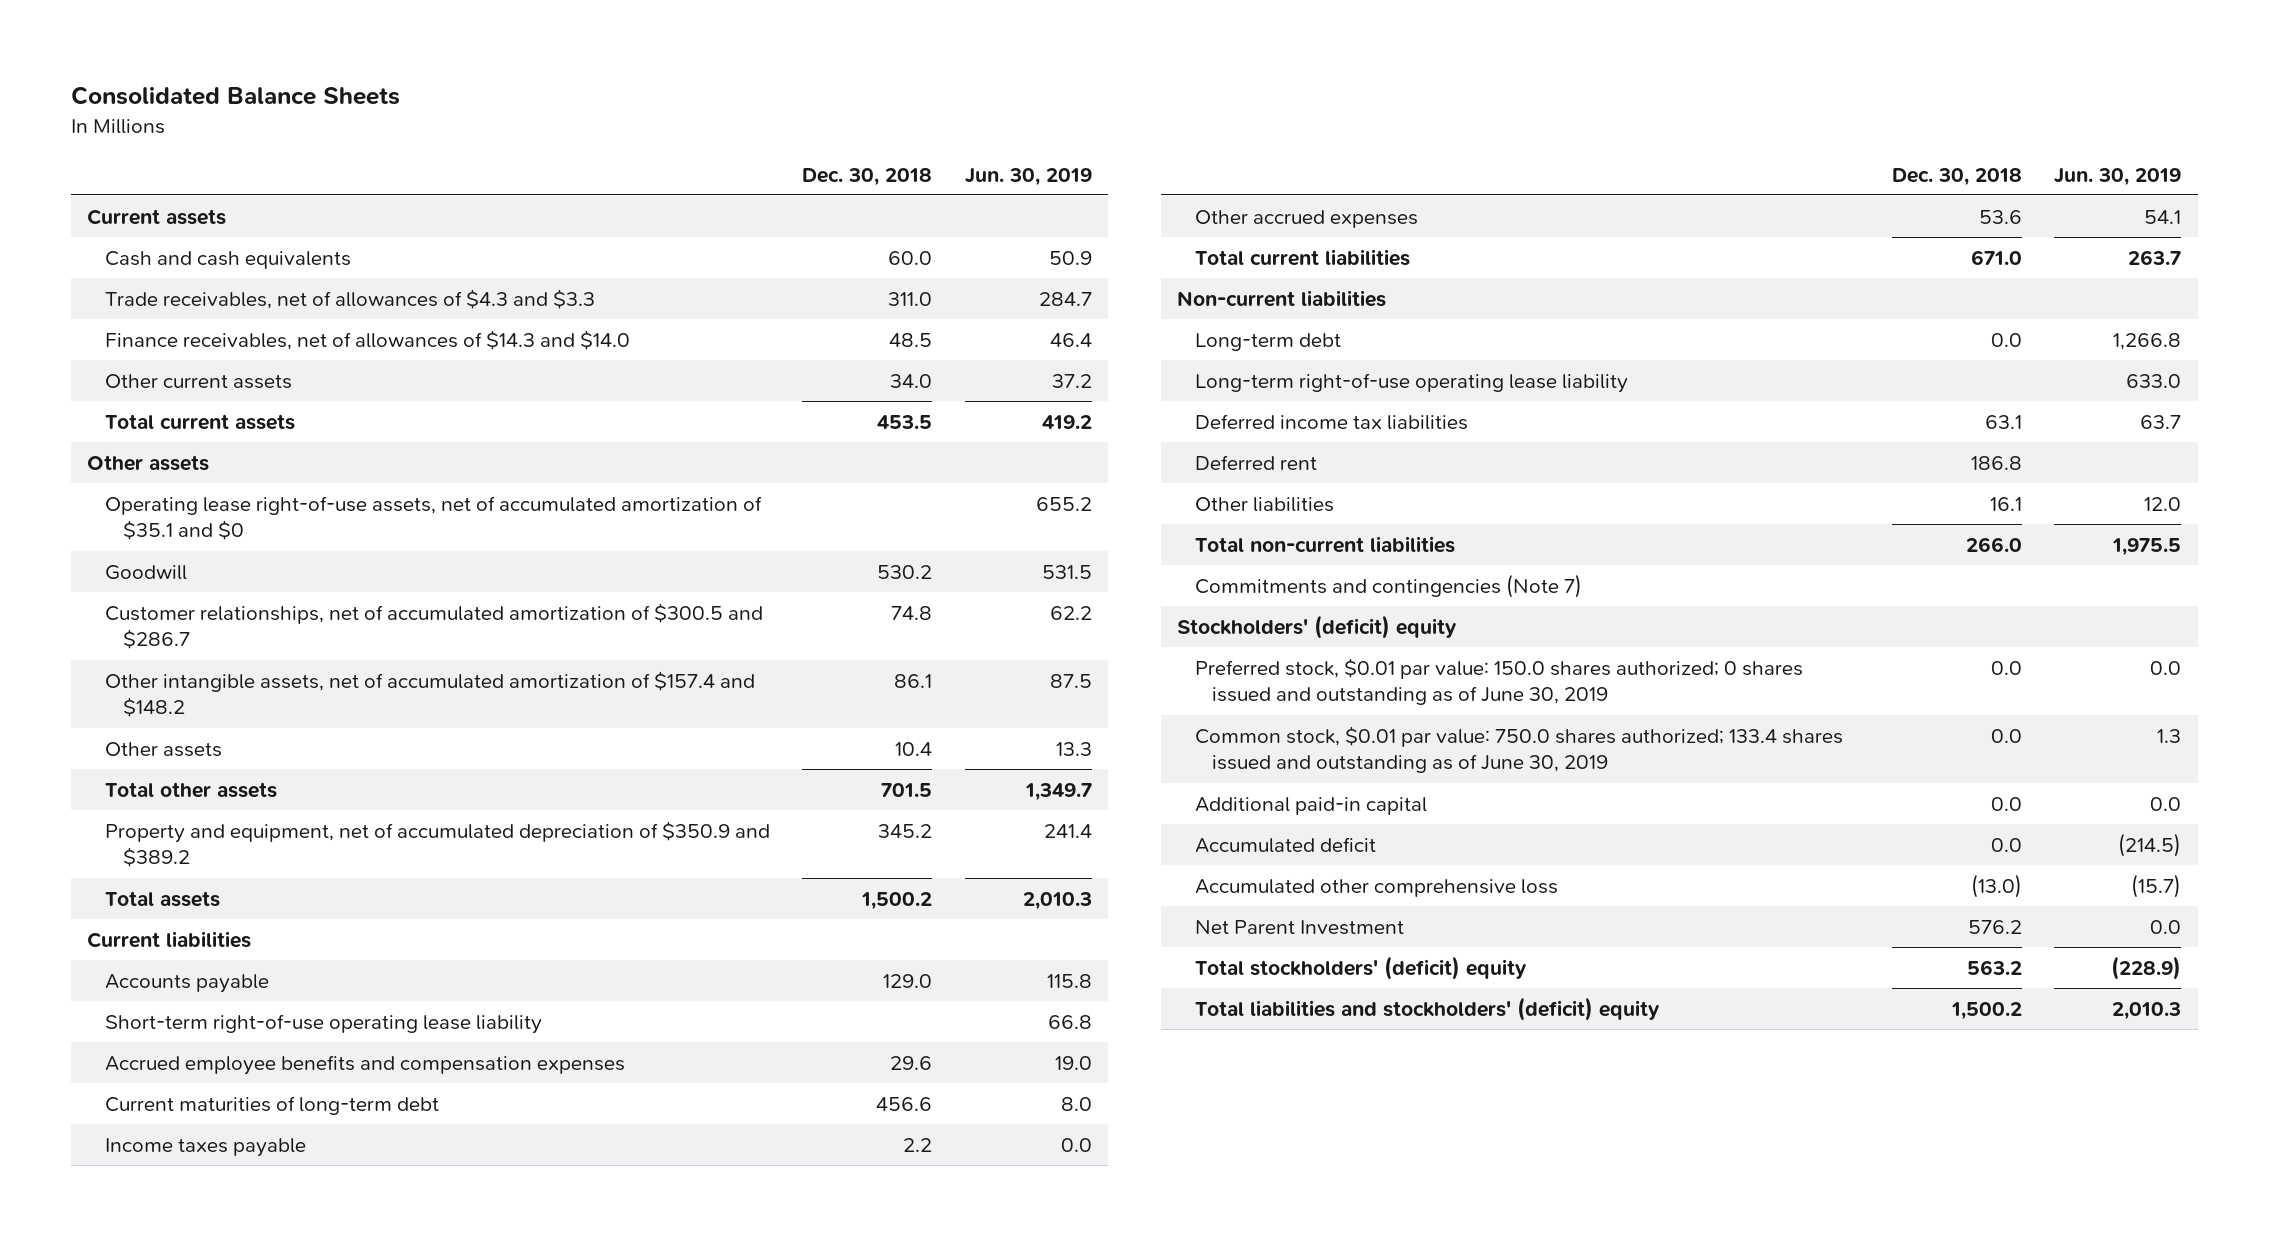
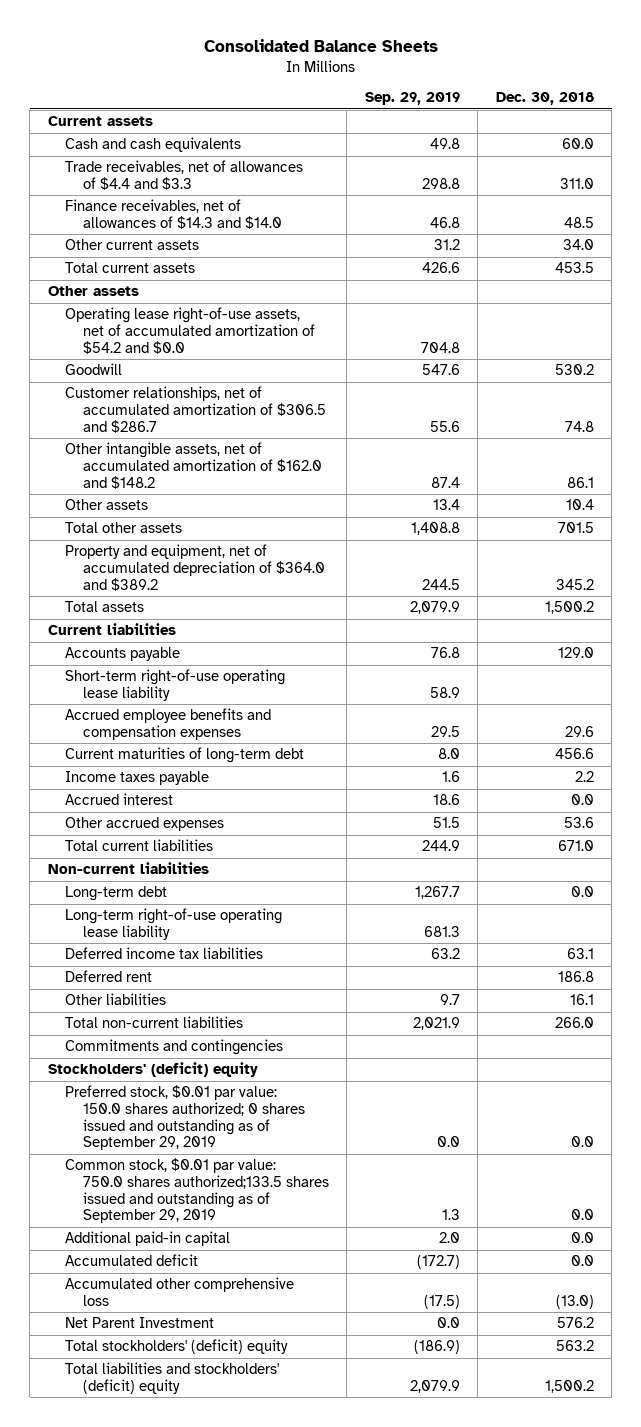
- | Dec. 30, 2018 | Jun. 30, 2019
+ | Sep. 29, 2019 | Dec. 30, 2018
- Trade receivables, net of allowances of $4.3 and $3.3 | 311.0 | 284.7
+ Trade receivables, net of allowances of $4.4 and $3.3 | 298.8 | 311.0
- Operating lease right-of-use assets, net of accumulated amortization of $35.1 and $0 | | 655.2
+ Operating lease right-of-use assets, net of accumulated amortization of $54.2 and $0.0 | 704.8 |
- Customer relationships, net of accumulated amortization of $300.5 and $286.7 | 74.8 | 62.2
- Other intangible assets, net of accumulated amortization of $157.4 and $148.2 | 86.1 | 87.5
+ Customer relationships, net of accumulated amortization of $306.5 and $286.7 | 55.6 | 74.8
+ Other intangible assets, net of accumulated amortization of $162.0 and $148.2 | 87.4 | 86.1
- Property and equipment, net of accumulated depreciation of $350.9 and $389.2 | 345.2 | 241.4
+ Property and equipment, net of accumulated depreciation of $364.0 and $389.2 | 244.5 | 345.2
+ Accrued interest | 18.6 | 0.0
- Commitments and contingencies (Note 7)
+ Commitments and contingencies
- Preferred stock, $0.01 par value: 150.0 shares authorized; 0 shares issued and outstanding as of June 30, 2019 | 0.0 | 0.0
- Common stock, $0.01 par value: 750.0 shares authorized; 133.4 shares issued and outstanding as of June 30, 2019 | 0.0 | 1.3
+ Preferred stock, $0.01 par value: 150.0 shares authorized; 0 shares issued and outstanding as of September 29, 2019 | 0.0 | 0.0
+ Common stock, $0.01 par value: 750.0 shares authorized;133.5 shares issued and outstanding as of September 29, 2019 | 1.3 | 0.0

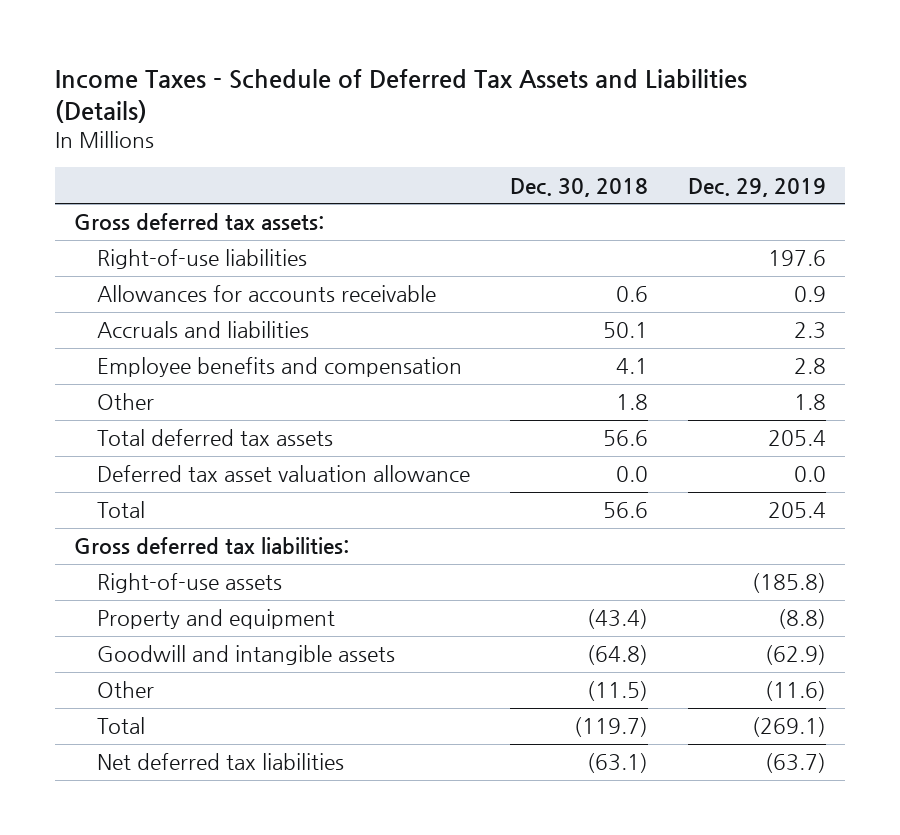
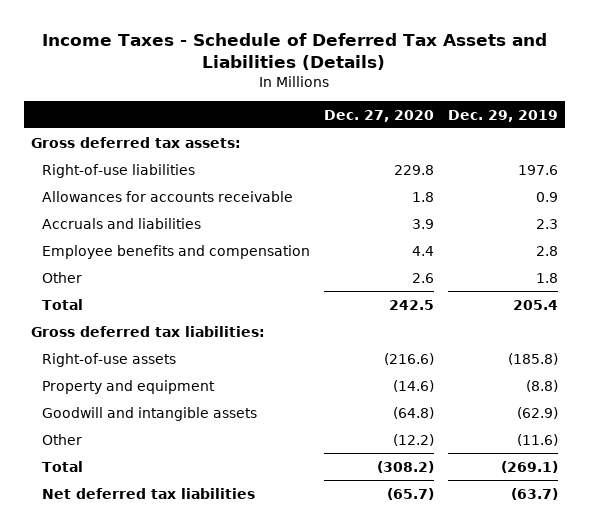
- | Dec. 30, 2018 | Dec. 29, 2019
+ | Dec. 27, 2020 | Dec. 29, 2019
- Total deferred tax assets | 56.6 | 205.4
- Deferred tax asset valuation allowance | 0.0 | 0.0

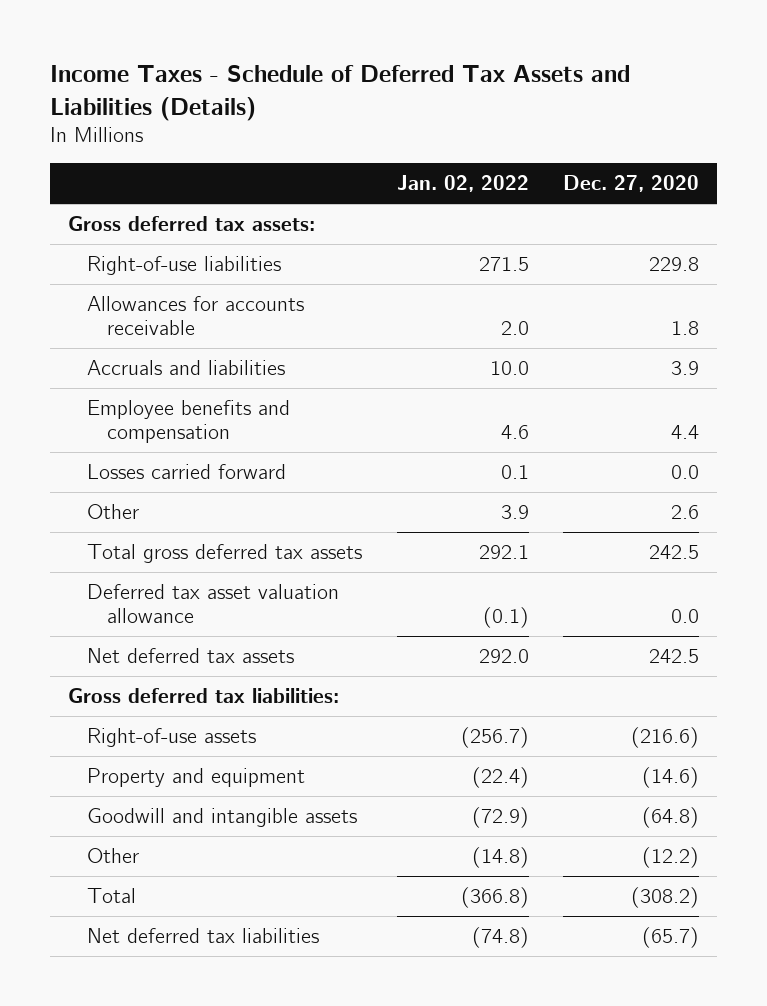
- | Dec. 27, 2020 | Dec. 29, 2019
+ | Jan. 02, 2022 | Dec. 27, 2020
+ Losses carried forward | 0.1 | 0.0
- Total | 242.5 | 205.4
+ Total gross deferred tax assets | 292.1 | 242.5
+ Deferred tax asset valuation allowance | (0.1) | 0.0
+ Net deferred tax assets | 292.0 | 242.5

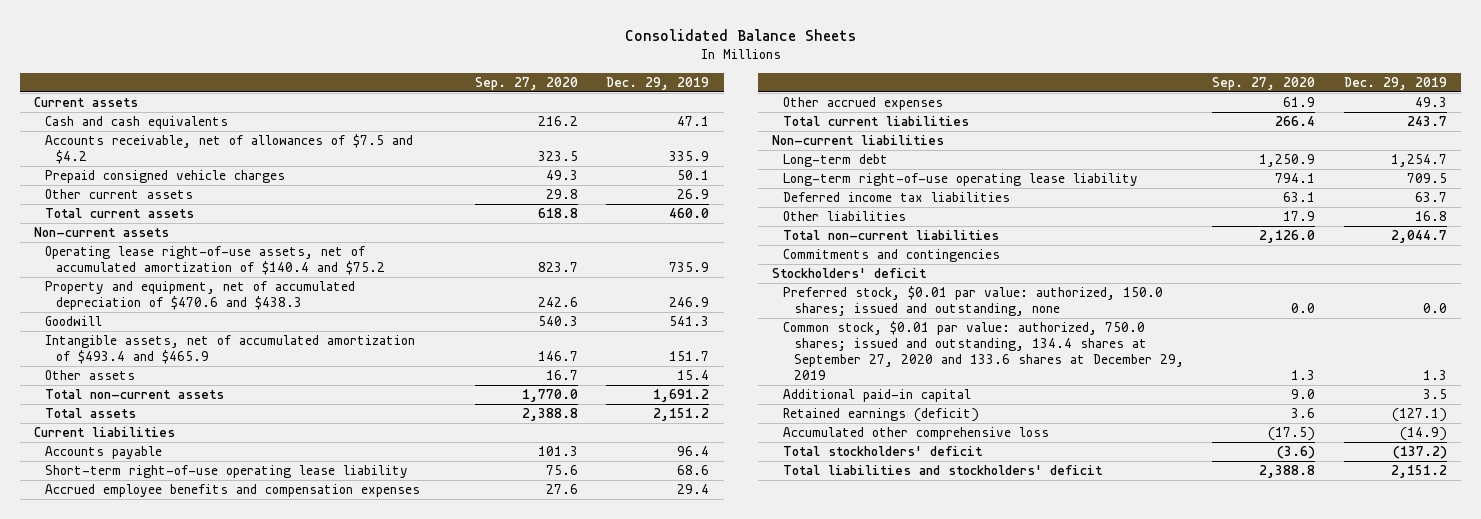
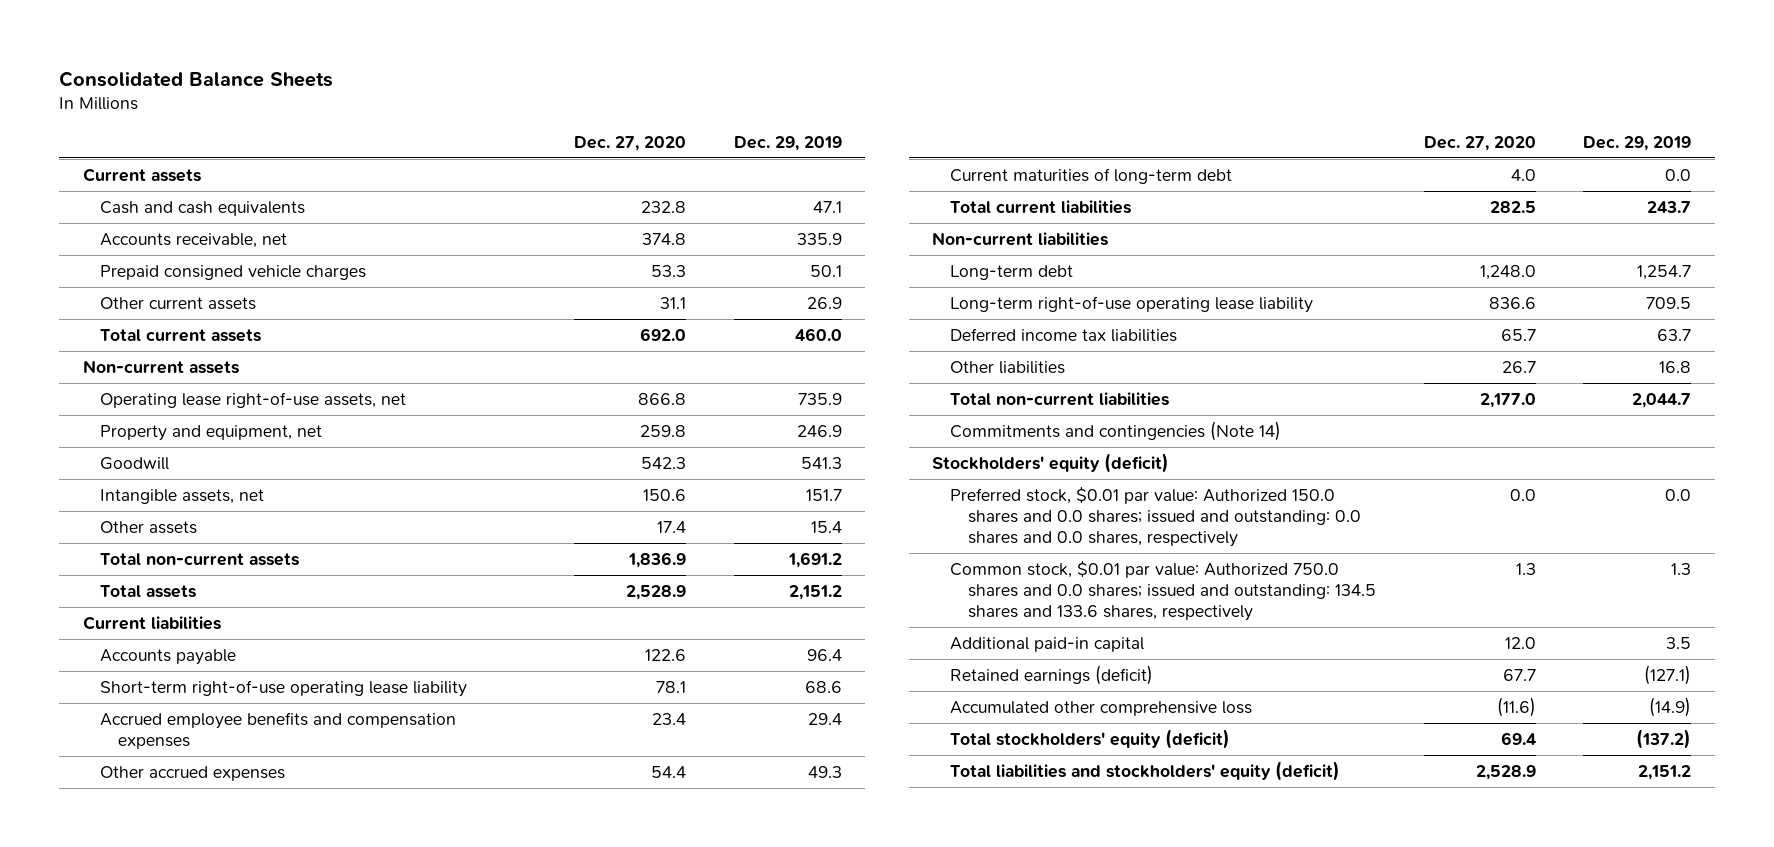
- | Sep. 27, 2020 | Dec. 29, 2019
+ | Dec. 27, 2020 | Dec. 29, 2019
- Accounts receivable, net of allowances of $7.5 and $4.2 | 323.5 | 335.9
+ Accounts receivable, net | 374.8 | 335.9
- Operating lease right-of-use assets, net of accumulated amortization of $140.4 and $75.2 | 823.7 | 735.9
- Property and equipment, net of accumulated depreciation of $470.6 and $438.3 | 242.6 | 246.9
+ Operating lease right-of-use assets, net | 866.8 | 735.9
+ Property and equipment, net | 259.8 | 246.9
- Intangible assets, net of accumulated amortization of $493.4 and $465.9 | 146.7 | 151.7
+ Intangible assets, net | 150.6 | 151.7
+ Current maturities of long-term debt | 4.0 | 0.0
- Commitments and contingencies
- Stockholders' deficit
- Preferred stock, $0.01 par value: authorized, 150.0 shares; issued and outstanding, none | 0.0 | 0.0
- Common stock, $0.01 par value: authorized, 750.0 shares; issued and outstanding, 134.4 shares at September 27, 2020 and 133.6 shares at December 29, 2019 | 1.3 | 1.3
+ Commitments and contingencies (Note 14)
+ Stockholders' equity (deficit)
+ Preferred stock, $0.01 par value: Authorized 150.0 shares and 0.0 shares; issued and outstanding: 0.0 shares and 0.0 shares, respectively | 0.0 | 0.0
+ Common stock, $0.01 par value: Authorized 750.0 shares and 0.0 shares; issued and outstanding: 134.5 shares and 133.6 shares, respectively | 1.3 | 1.3
- Total stockholders' deficit | (3.6) | (137.2)
- Total liabilities and stockholders' deficit | 2,388.8 | 2,151.2
+ Total stockholders' equity (deficit) | 69.4 | (137.2)
+ Total liabilities and stockholders' equity (deficit) | 2,528.9 | 2,151.2

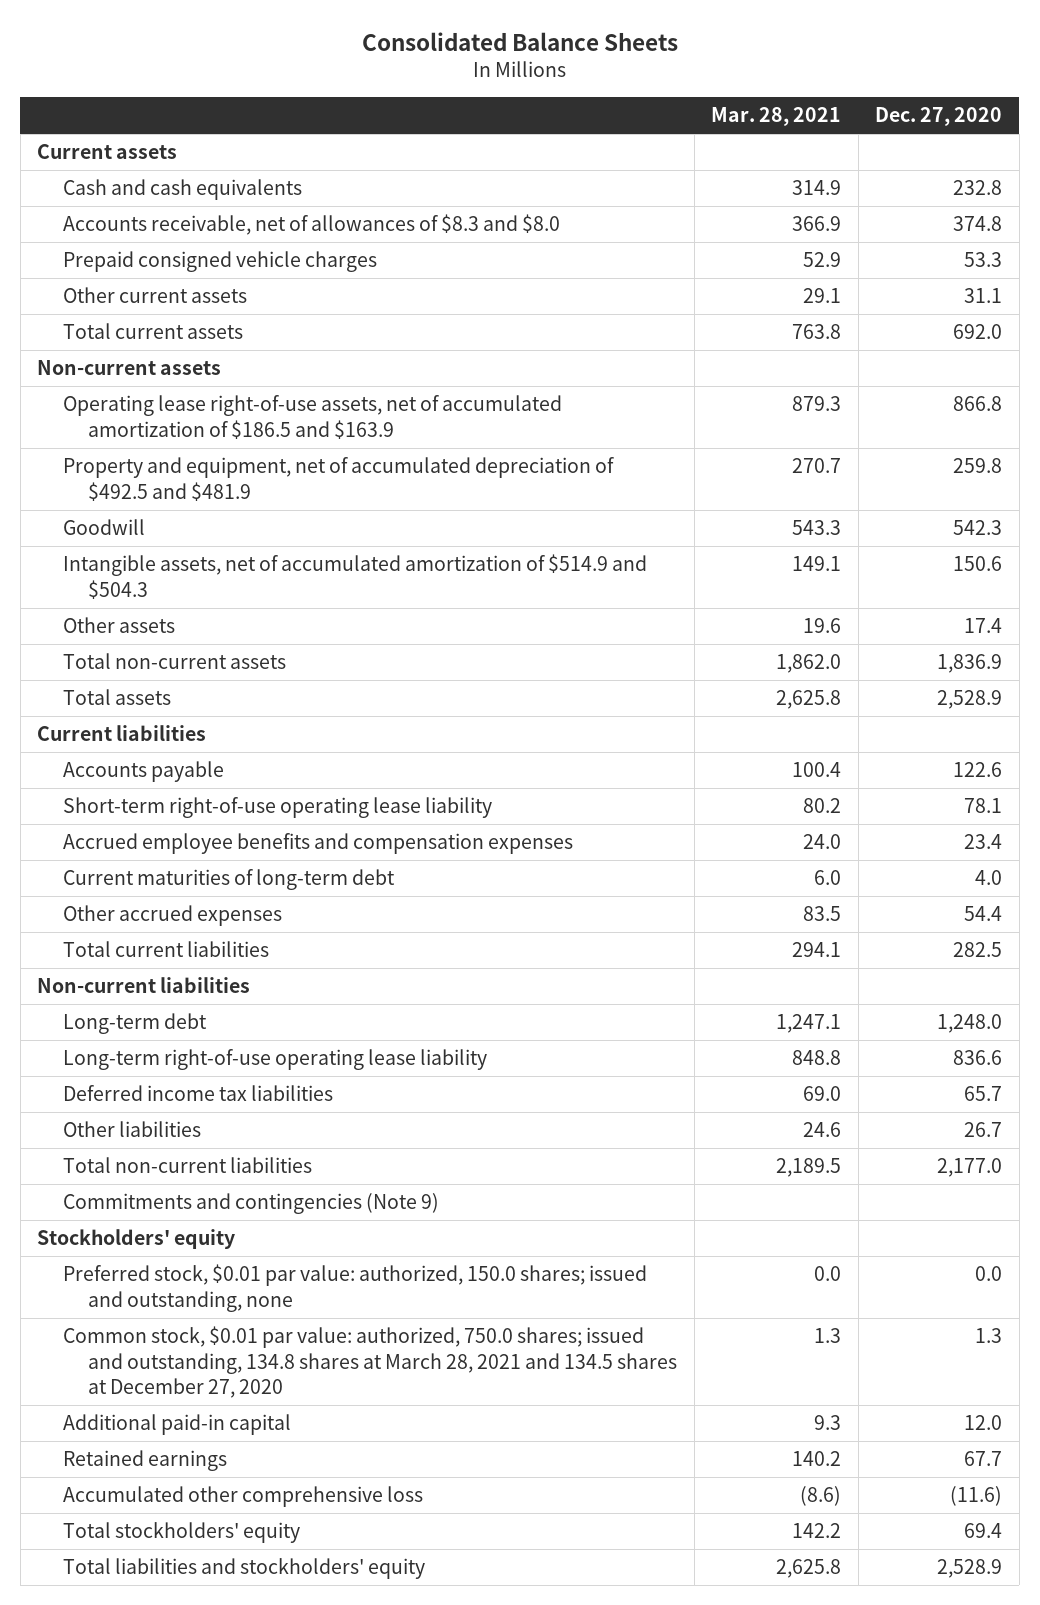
- | Dec. 27, 2020 | Dec. 29, 2019
+ | Mar. 28, 2021 | Dec. 27, 2020
- Accounts receivable, net | 374.8 | 335.9
+ Accounts receivable, net of allowances of $8.3 and $8.0 | 366.9 | 374.8
- Operating lease right-of-use assets, net | 866.8 | 735.9
- Property and equipment, net | 259.8 | 246.9
+ Operating lease right-of-use assets, net of accumulated amortization of $186.5 and $163.9 | 879.3 | 866.8
+ Property and equipment, net of accumulated depreciation of $492.5 and $481.9 | 270.7 | 259.8
- Intangible assets, net | 150.6 | 151.7
+ Intangible assets, net of accumulated amortization of $514.9 and $504.3 | 149.1 | 150.6
moved down: Other accrued expenses | 83.5 | 54.4
- Commitments and contingencies (Note 14)
- Stockholders' equity (deficit)
- Preferred stock, $0.01 par value: Authorized 150.0 shares and 0.0 shares; issued and outstanding: 0.0 shares and 0.0 shares, respectively | 0.0 | 0.0
- Common stock, $0.01 par value: Authorized 750.0 shares and 0.0 shares; issued and outstanding: 134.5 shares and 133.6 shares, respectively | 1.3 | 1.3
+ Commitments and contingencies (Note 9)
+ Stockholders' equity
+ Preferred stock, $0.01 par value: authorized, 150.0 shares; issued and outstanding, none | 0.0 | 0.0
+ Common stock, $0.01 par value: authorized, 750.0 shares; issued and outstanding, 134.8 shares at March 28, 2021 and 134.5 shares at December 27, 2020 | 1.3 | 1.3
- Retained earnings (deficit) | 67.7 | (127.1)
+ Retained earnings | 140.2 | 67.7
- Total stockholders' equity (deficit) | 69.4 | (137.2)
- Total liabilities and stockholders' equity (deficit) | 2,528.9 | 2,151.2
+ Total stockholders' equity | 142.2 | 69.4
+ Total liabilities and stockholders' equity | 2,625.8 | 2,528.9

